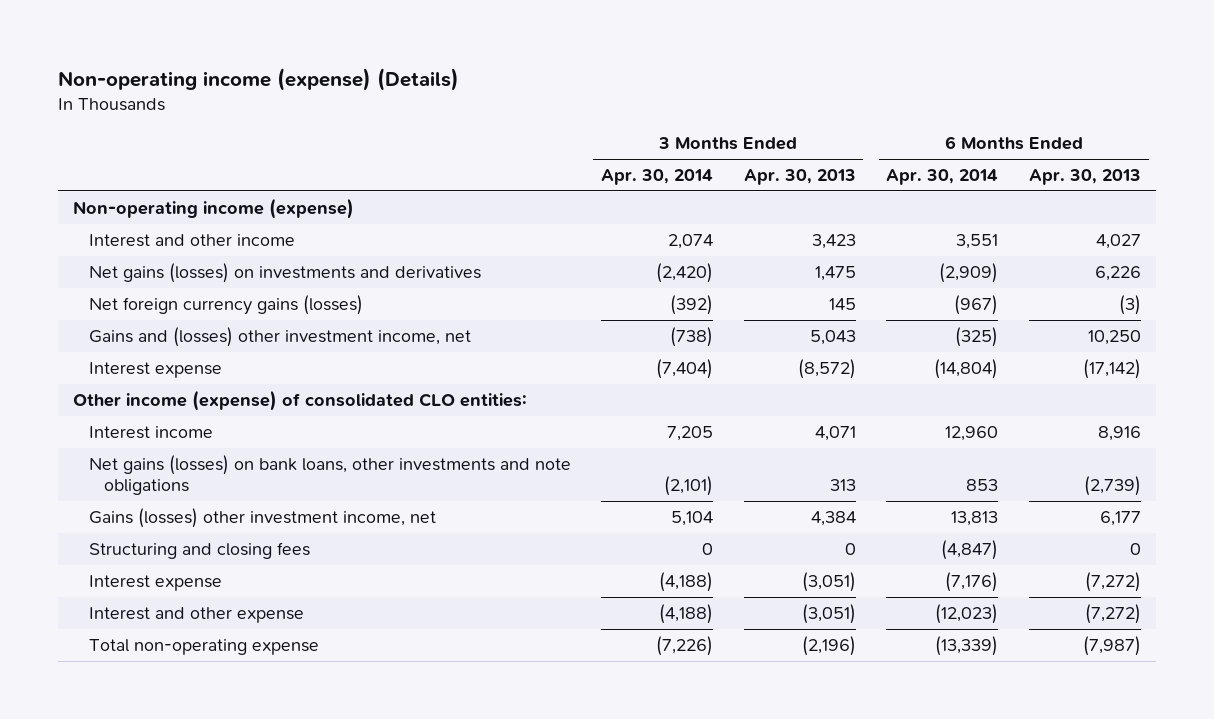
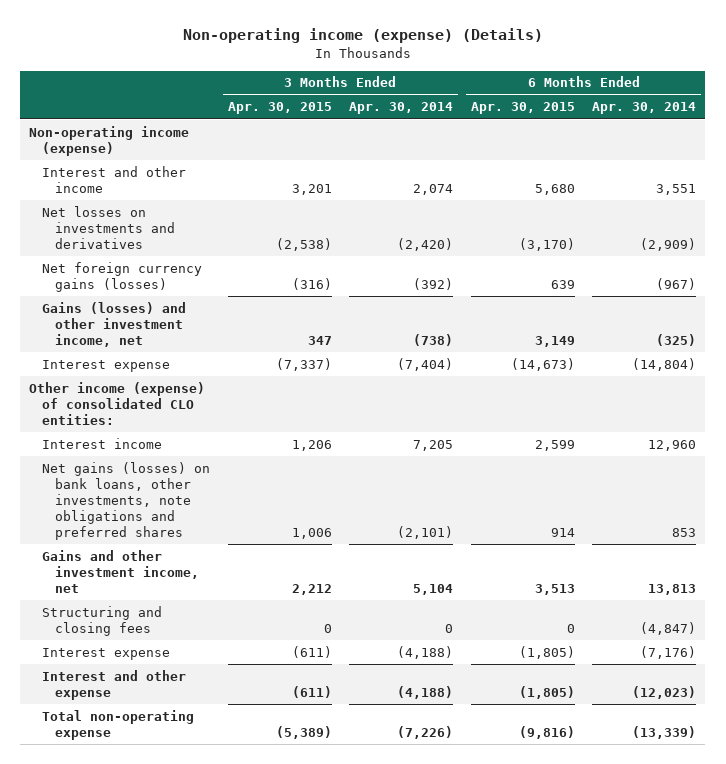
- | 3 Months Ended Apr. 30, 2014 | 3 Months Ended Apr. 30, 2013 | 6 Months Ended Apr. 30, 2014 | 6 Months Ended Apr. 30, 2013
+ | 3 Months Ended Apr. 30, 2015 | 3 Months Ended Apr. 30, 2014 | 6 Months Ended Apr. 30, 2015 | 6 Months Ended Apr. 30, 2014
- Net gains (losses) on investments and derivatives | (2,420) | 1,475 | (2,909) | 6,226
+ Net losses on investments and derivatives | (2,538) | (2,420) | (3,170) | (2,909)
- Gains and (losses) other investment income, net | (738) | 5,043 | (325) | 10,250
+ Gains (losses) and other investment income, net | 347 | (738) | 3,149 | (325)
- Net gains (losses) on bank loans, other investments and note obligations | (2,101) | 313 | 853 | (2,739)
- Gains (losses) other investment income, net | 5,104 | 4,384 | 13,813 | 6,177
+ Net gains (losses) on bank loans, other investments, note obligations and preferred shares | 1,006 | (2,101) | 914 | 853
+ Gains and other investment income, net | 2,212 | 5,104 | 3,513 | 13,813

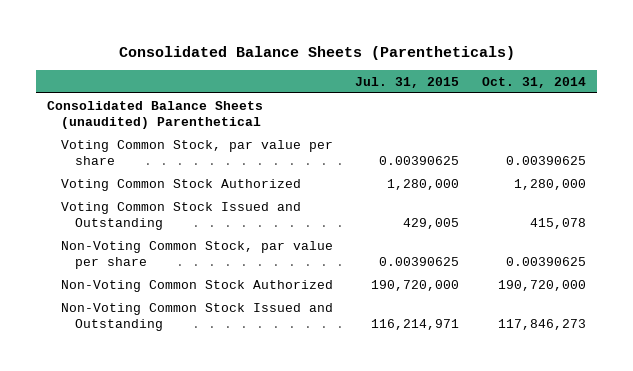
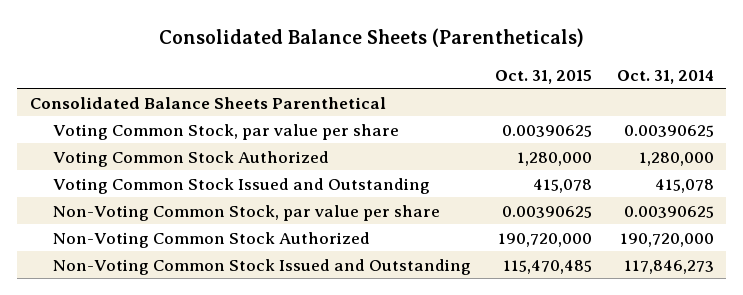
- | Jul. 31, 2015 | Oct. 31, 2014
+ | Oct. 31, 2015 | Oct. 31, 2014
- Consolidated Balance Sheets (unaudited) Parenthetical
+ Consolidated Balance Sheets Parenthetical

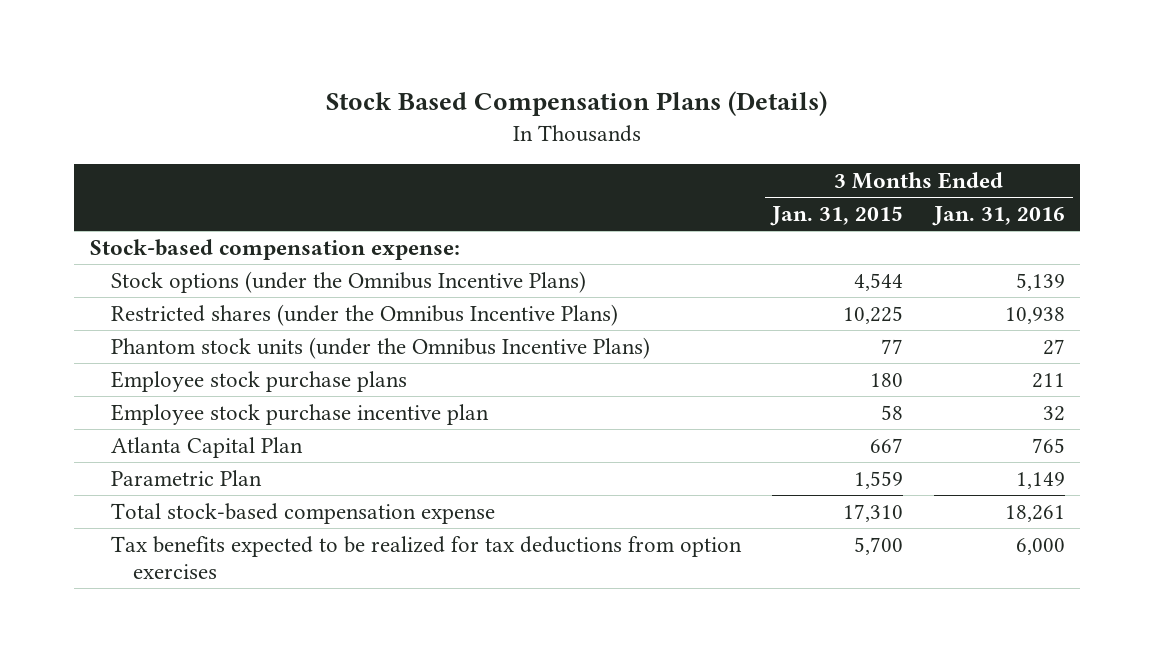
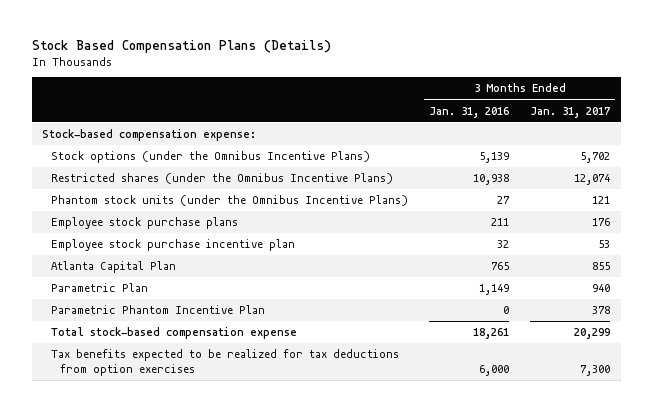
- | 3 Months Ended Jan. 31, 2015 | 3 Months Ended Jan. 31, 2016
+ | 3 Months Ended Jan. 31, 2016 | 3 Months Ended Jan. 31, 2017
+ Parametric Phantom Incentive Plan | 0 | 378

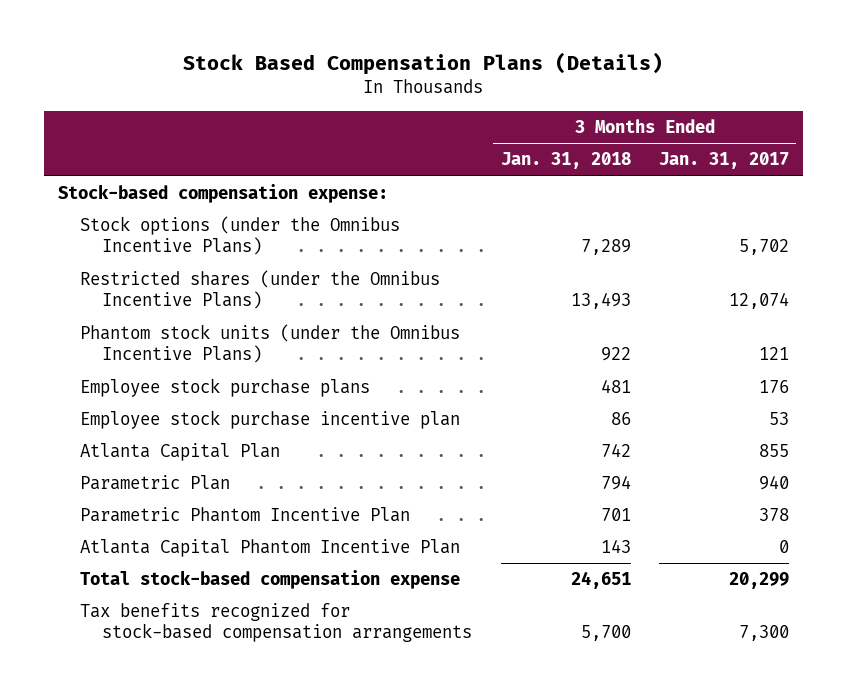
- | 3 Months Ended Jan. 31, 2016 | 3 Months Ended Jan. 31, 2017
+ | 3 Months Ended Jan. 31, 2018 | 3 Months Ended Jan. 31, 2017
+ Atlanta Capital Phantom Incentive Plan | 143 | 0
- Tax benefits expected to be realized for tax deductions from option exercises | 6,000 | 7,300
+ Tax benefits recognized for stock-based compensation arrangements | 5,700 | 7,300

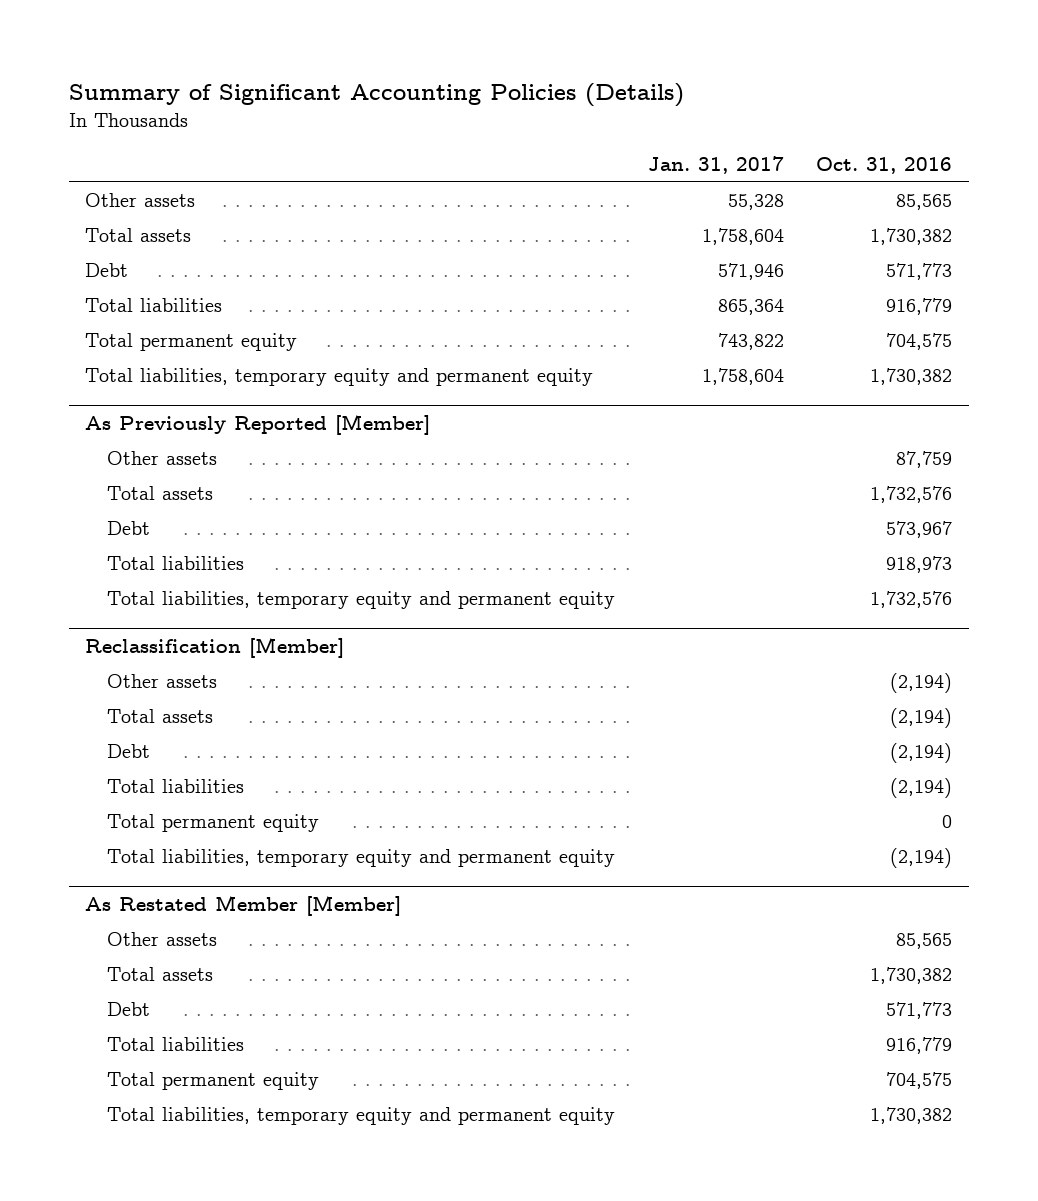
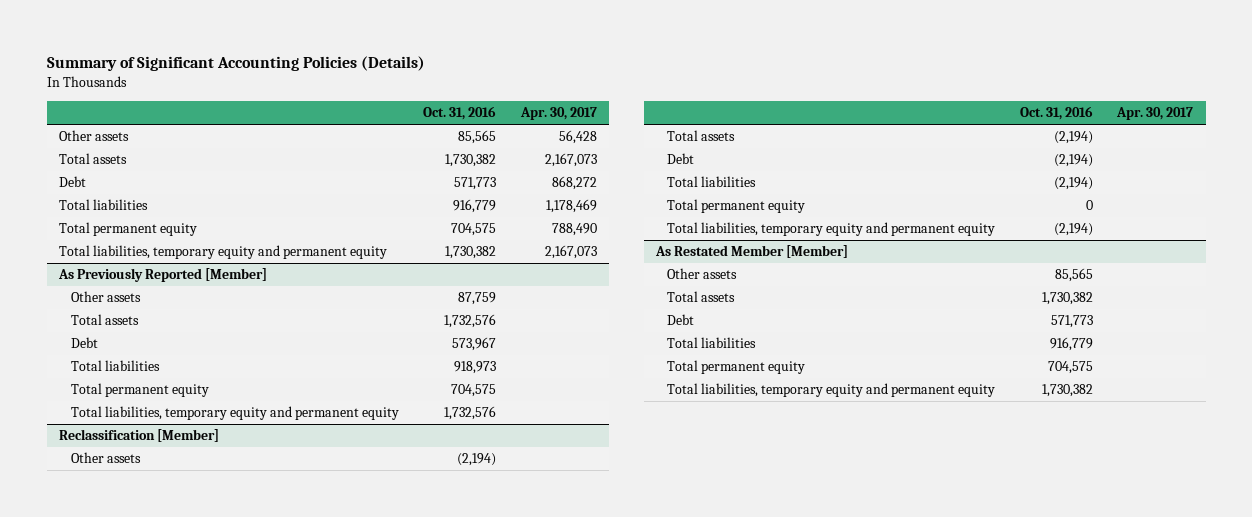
- | Jan. 31, 2017 | Oct. 31, 2016
+ | Oct. 31, 2016 | Apr. 30, 2017
@ As Previously Reported [Member]
+ Total permanent equity | 704,575 |

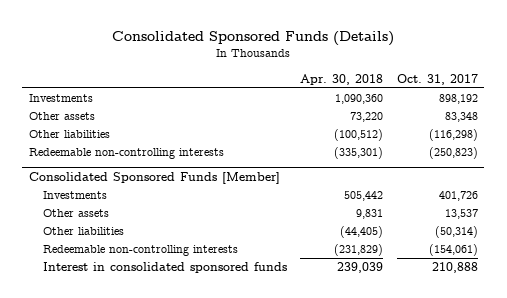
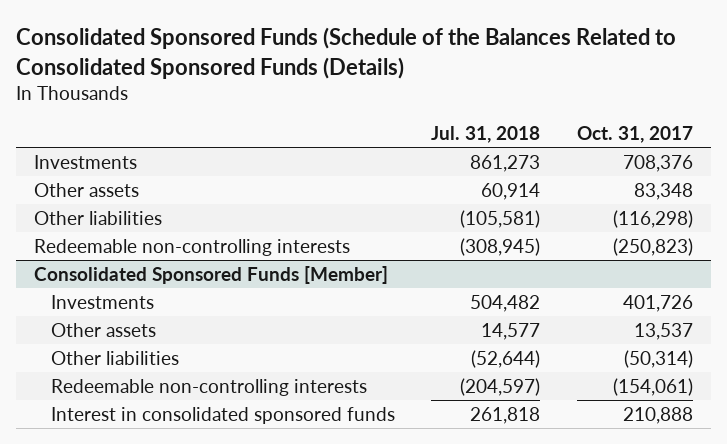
- Consolidated Sponsored Funds (Details)
+ Consolidated Sponsored Funds (Schedule of the Balances Related to Consolidated Sponsored Funds (Details)
- | Apr. 30, 2018 | Oct. 31, 2017
+ | Jul. 31, 2018 | Oct. 31, 2017
- Investments | 1,090,360 | 898,192
+ Investments | 861,273 | 708,376

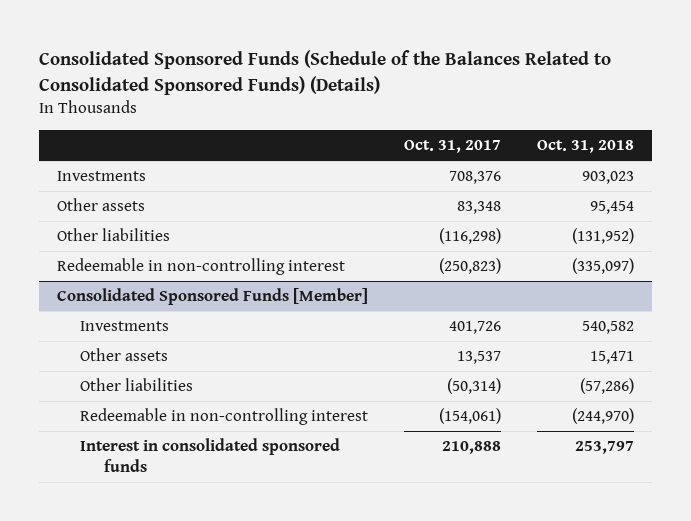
- Consolidated Sponsored Funds (Schedule of the Balances Related to Consolidated Sponsored Funds (Details)
+ Consolidated Sponsored Funds (Schedule of the Balances Related to Consolidated Sponsored Funds) (Details)
- | Jul. 31, 2018 | Oct. 31, 2017
+ | Oct. 31, 2017 | Oct. 31, 2018
- Redeemable non-controlling interests | (308,945) | (250,823)
+ Redeemable in non-controlling interest | (250,823) | (335,097)
@ Consolidated Sponsored Funds [Member]
- Redeemable non-controlling interests | (204,597) | (154,061)
+ Redeemable in non-controlling interest | (154,061) | (244,970)

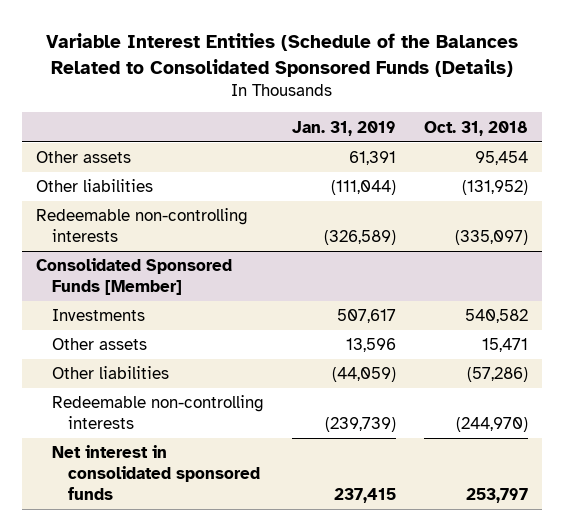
- Consolidated Sponsored Funds (Schedule of the Balances Related to Consolidated Sponsored Funds) (Details)
+ Variable Interest Entities (Schedule of the Balances Related to Consolidated Sponsored Funds (Details)
- | Oct. 31, 2017 | Oct. 31, 2018
+ | Jan. 31, 2019 | Oct. 31, 2018
- Investments | 708,376 | 903,023
- Redeemable in non-controlling interest | (250,823) | (335,097)
+ Redeemable non-controlling interests | (326,589) | (335,097)
@ Consolidated Sponsored Funds [Member]
- Redeemable in non-controlling interest | (154,061) | (244,970)
- Interest in consolidated sponsored funds | 210,888 | 253,797
+ Redeemable non-controlling interests | (239,739) | (244,970)
+ Net interest in consolidated sponsored funds | 237,415 | 253,797

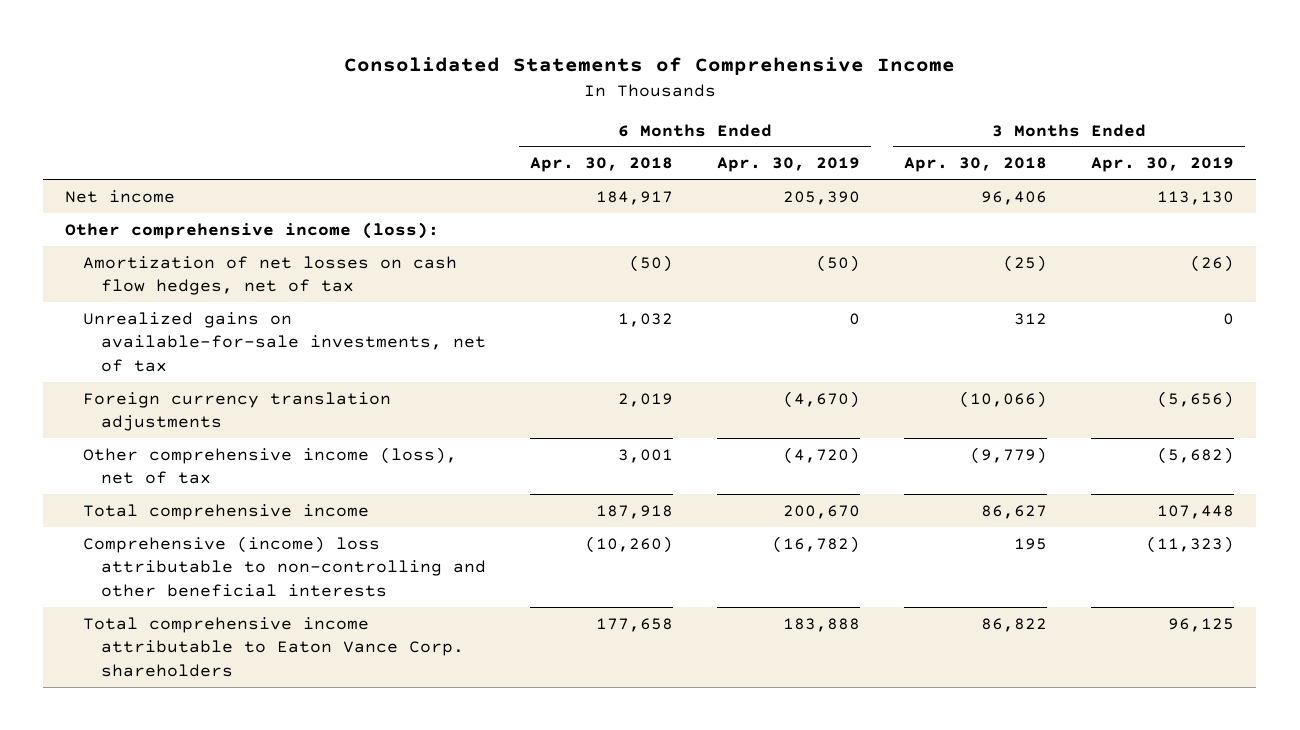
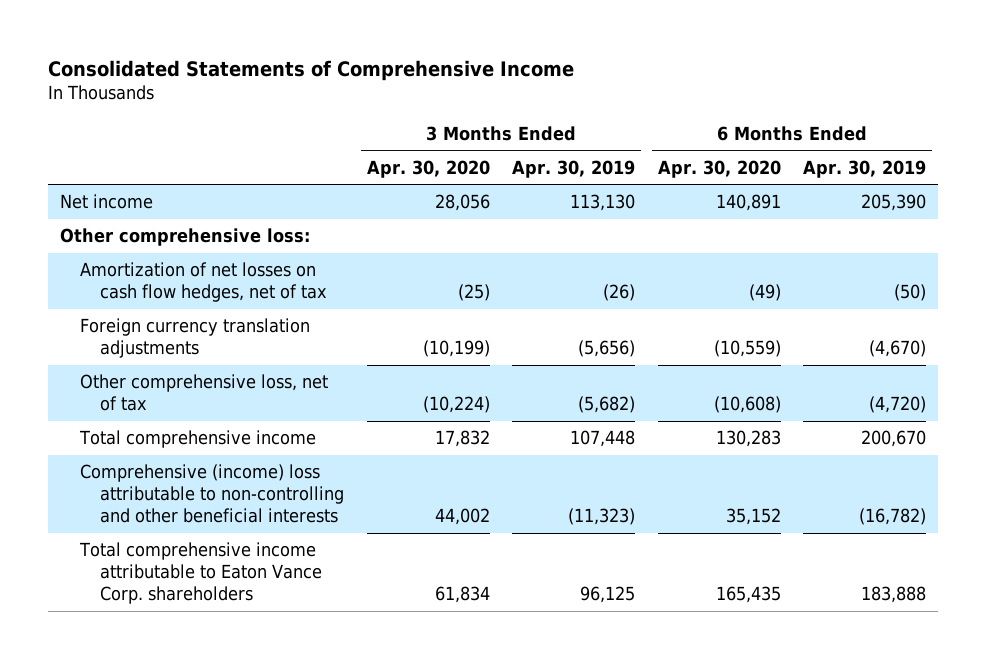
- | 6 Months Ended Apr. 30, 2018 | 6 Months Ended Apr. 30, 2019 | 3 Months Ended Apr. 30, 2018 | 3 Months Ended Apr. 30, 2019
+ | 3 Months Ended Apr. 30, 2020 | 3 Months Ended Apr. 30, 2019 | 6 Months Ended Apr. 30, 2020 | 6 Months Ended Apr. 30, 2019
- Other comprehensive income (loss):
+ Other comprehensive loss:
- Unrealized gains on available-for-sale investments, net of tax | 1,032 | 0 | 312 | 0
- Other comprehensive income (loss), net of tax | 3,001 | (4,720) | (9,779) | (5,682)
+ Other comprehensive loss, net of tax | (10,224) | (5,682) | (10,608) | (4,720)

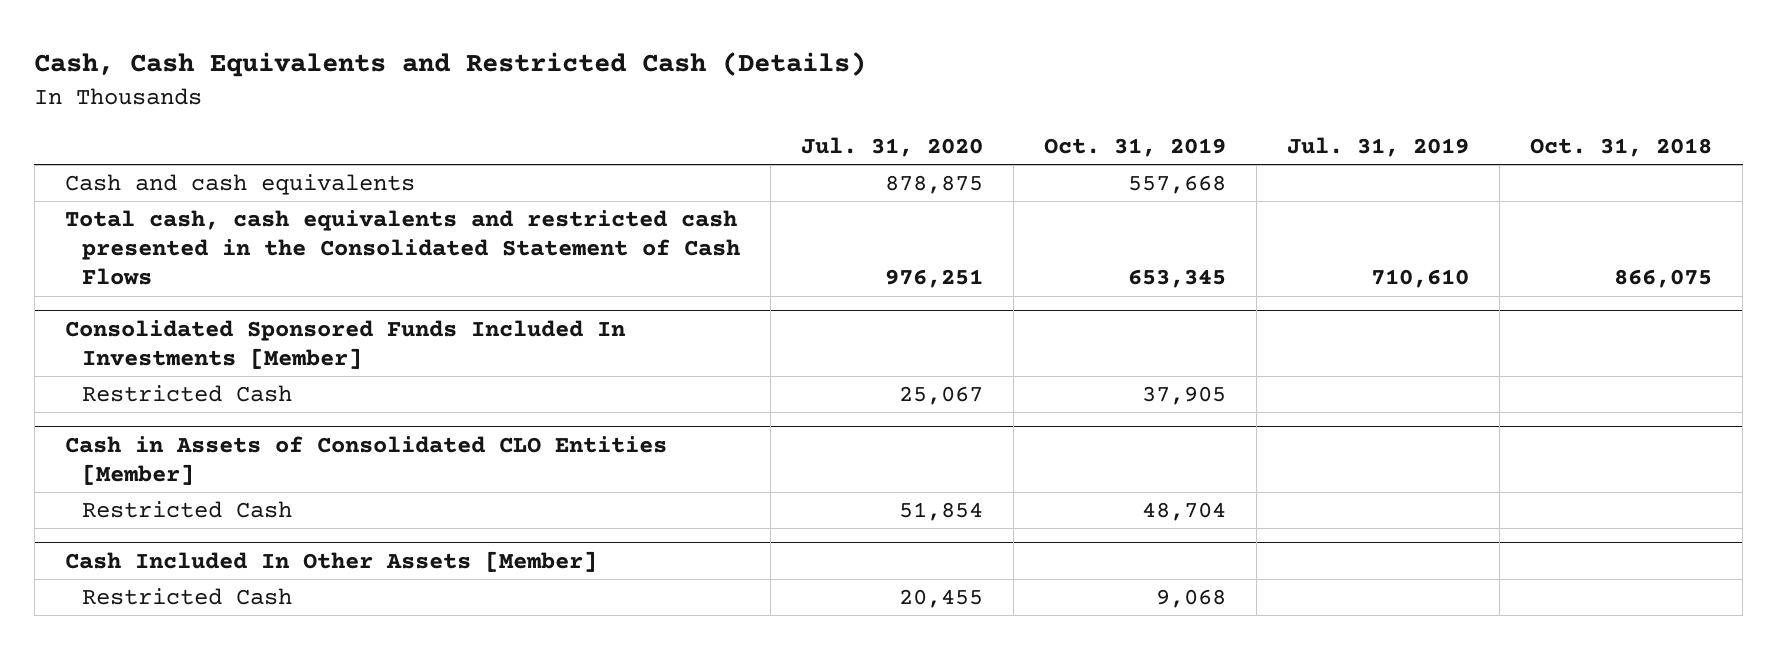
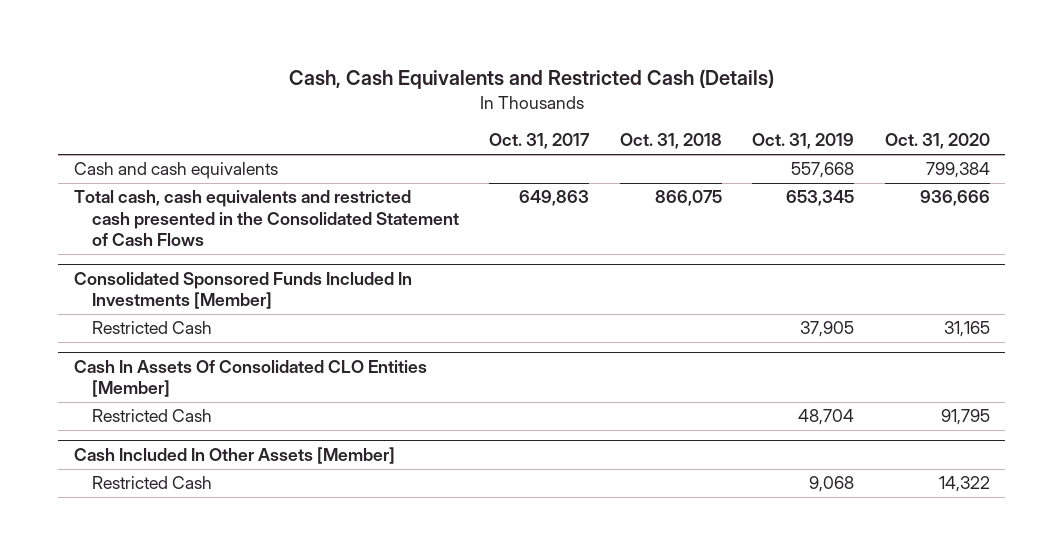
- | Jul. 31, 2020 | Oct. 31, 2019 | Jul. 31, 2019 | Oct. 31, 2018
+ | Oct. 31, 2017 | Oct. 31, 2018 | Oct. 31, 2019 | Oct. 31, 2020
- Cash in Assets of Consolidated CLO Entities [Member]
+ Cash In Assets Of Consolidated CLO Entities [Member]

